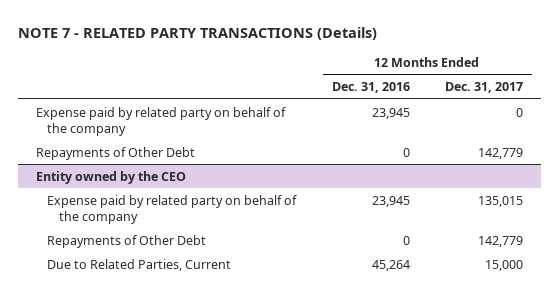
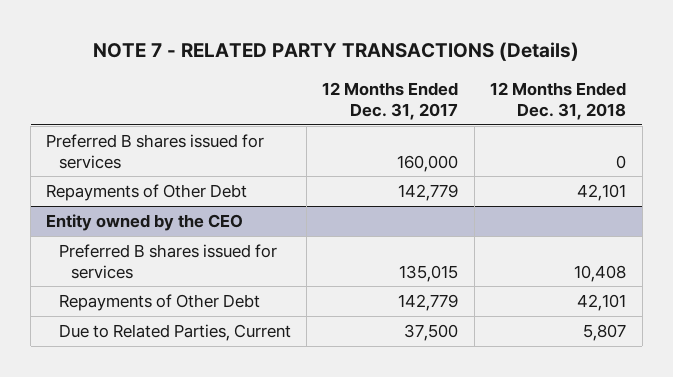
- | 12 Months Ended Dec. 31, 2016 | 12 Months Ended Dec. 31, 2017
+ | 12 Months Ended Dec. 31, 2017 | 12 Months Ended Dec. 31, 2018
- Expense paid by related party on behalf of the company | 23,945 | 0
+ Preferred B shares issued for services | 160,000 | 0
@ Entity owned by the CEO
- Expense paid by related party on behalf of the company | 23,945 | 135,015
+ Preferred B shares issued for services | 135,015 | 10,408
- Due to Related Parties, Current | 45,264 | 15,000
+ Due to Related Parties, Current | 37,500 | 5,807

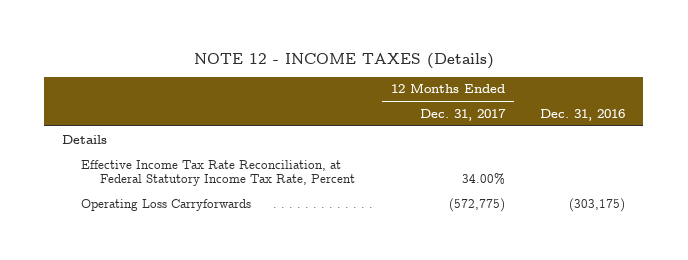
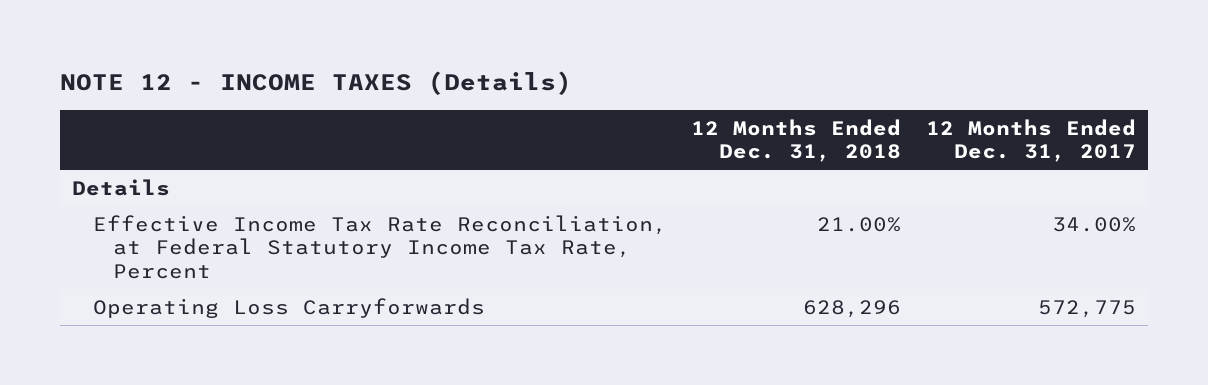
- | 12 Months Ended Dec. 31, 2017 | Dec. 31, 2016
+ | 12 Months Ended Dec. 31, 2018 | 12 Months Ended Dec. 31, 2017
- Operating Loss Carryforwards | (572,775) | (303,175)
+ Operating Loss Carryforwards | 628,296 | 572,775

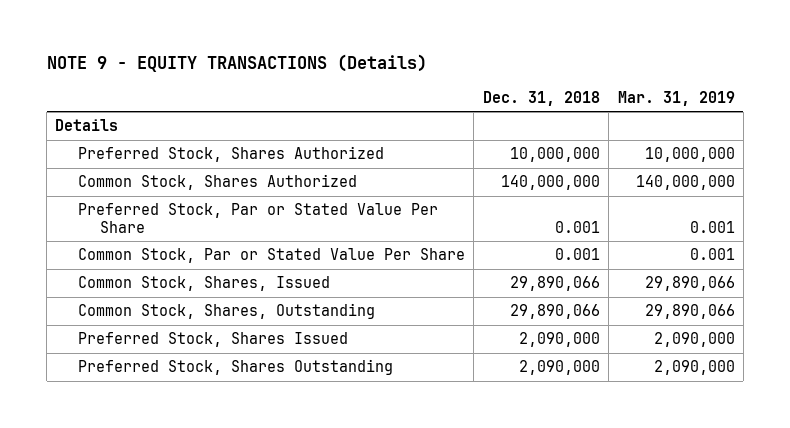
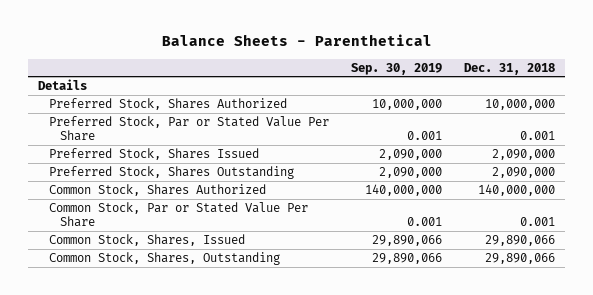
- NOTE 9 - EQUITY TRANSACTIONS (Details)
+ Balance Sheets - Parenthetical
- | Dec. 31, 2018 | Mar. 31, 2019
+ | Sep. 30, 2019 | Dec. 31, 2018
moved up: Preferred Stock, Shares Issued | 2,090,000 | 2,090,000
moved up: Preferred Stock, Shares Outstanding | 2,090,000 | 2,090,000
moved down: Common Stock, Shares Authorized | 140,000,000 | 140,000,000

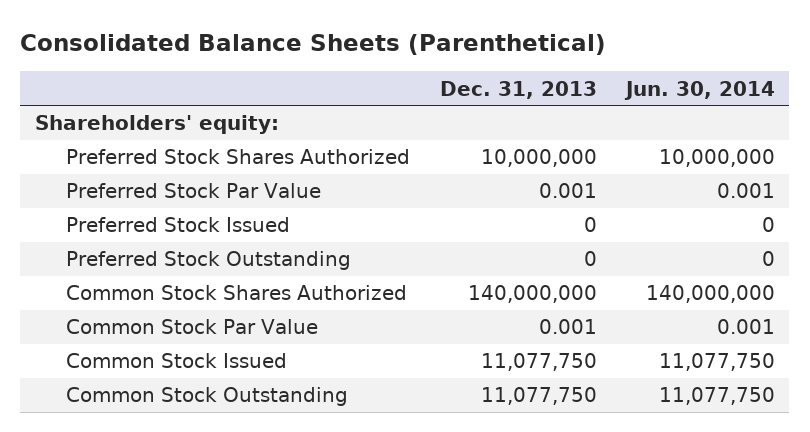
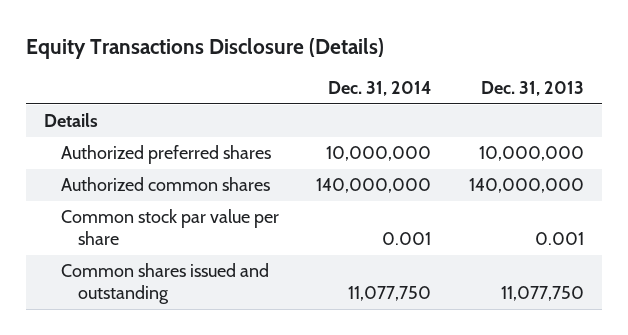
- Consolidated Balance Sheets (Parenthetical)
+ Equity Transactions Disclosure (Details)
- | Dec. 31, 2013 | Jun. 30, 2014
+ | Dec. 31, 2014 | Dec. 31, 2013
- Shareholders' equity:
- Preferred Stock Shares Authorized | 10,000,000 | 10,000,000
- Preferred Stock Par Value | 0.001 | 0.001
- Preferred Stock Issued | 0 | 0
- Preferred Stock Outstanding | 0 | 0
- Common Stock Shares Authorized | 140,000,000 | 140,000,000
- Common Stock Par Value | 0.001 | 0.001
- Common Stock Issued | 11,077,750 | 11,077,750
- Common Stock Outstanding | 11,077,750 | 11,077,750
+ Details
+ Authorized preferred shares | 10,000,000 | 10,000,000
+ Authorized common shares | 140,000,000 | 140,000,000
+ Common stock par value per share | 0.001 | 0.001
+ Common shares issued and outstanding | 11,077,750 | 11,077,750

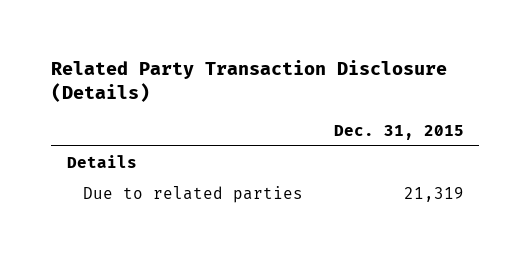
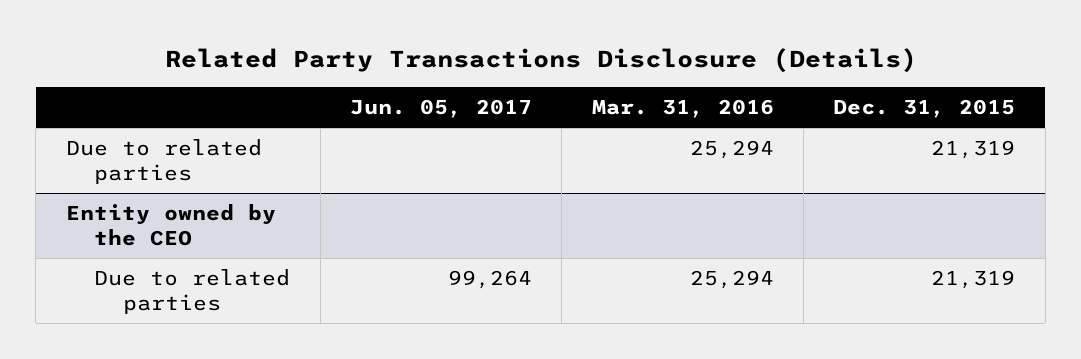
- Related Party Transaction Disclosure (Details)
+ Related Party Transactions Disclosure (Details)
- | Dec. 31, 2015
+ | Jun. 05, 2017 | Mar. 31, 2016 | Dec. 31, 2015
- Details
+ Entity owned by the CEO
+ Due to related parties | 99,264 | 25,294 | 21,319

